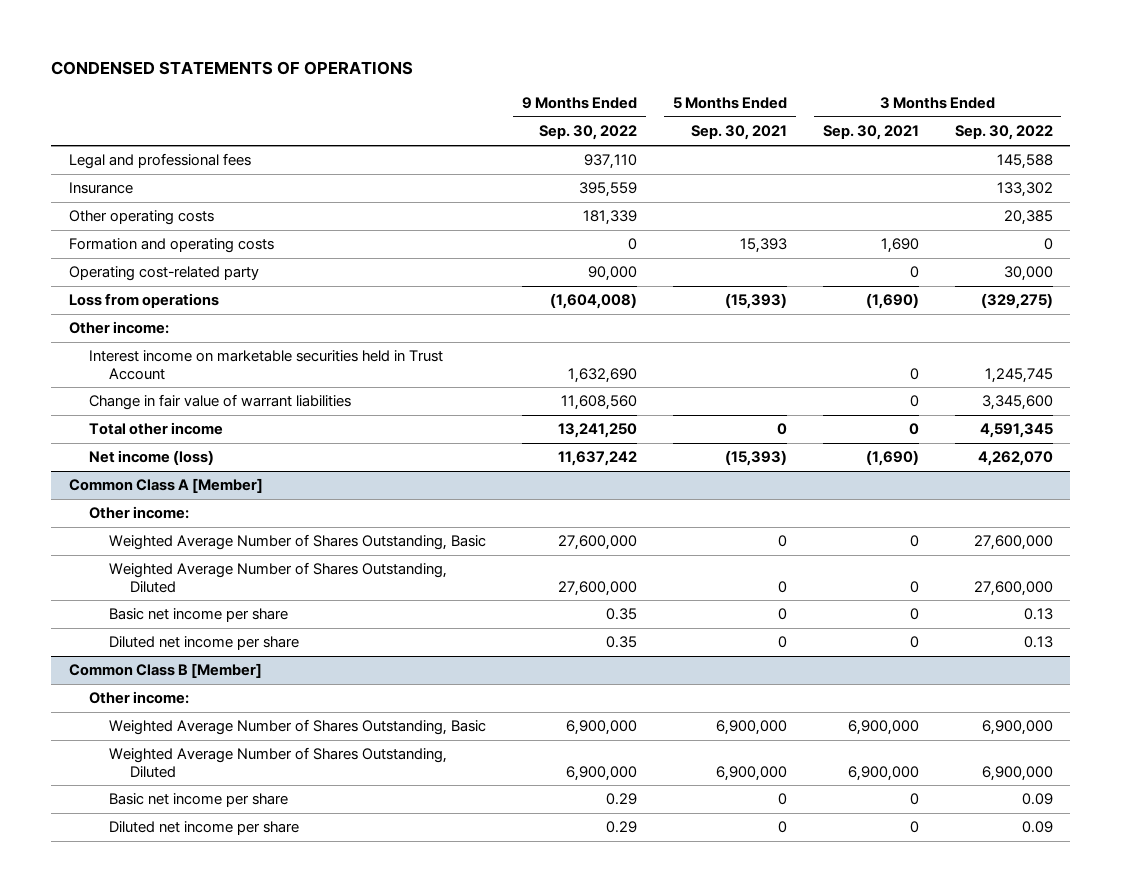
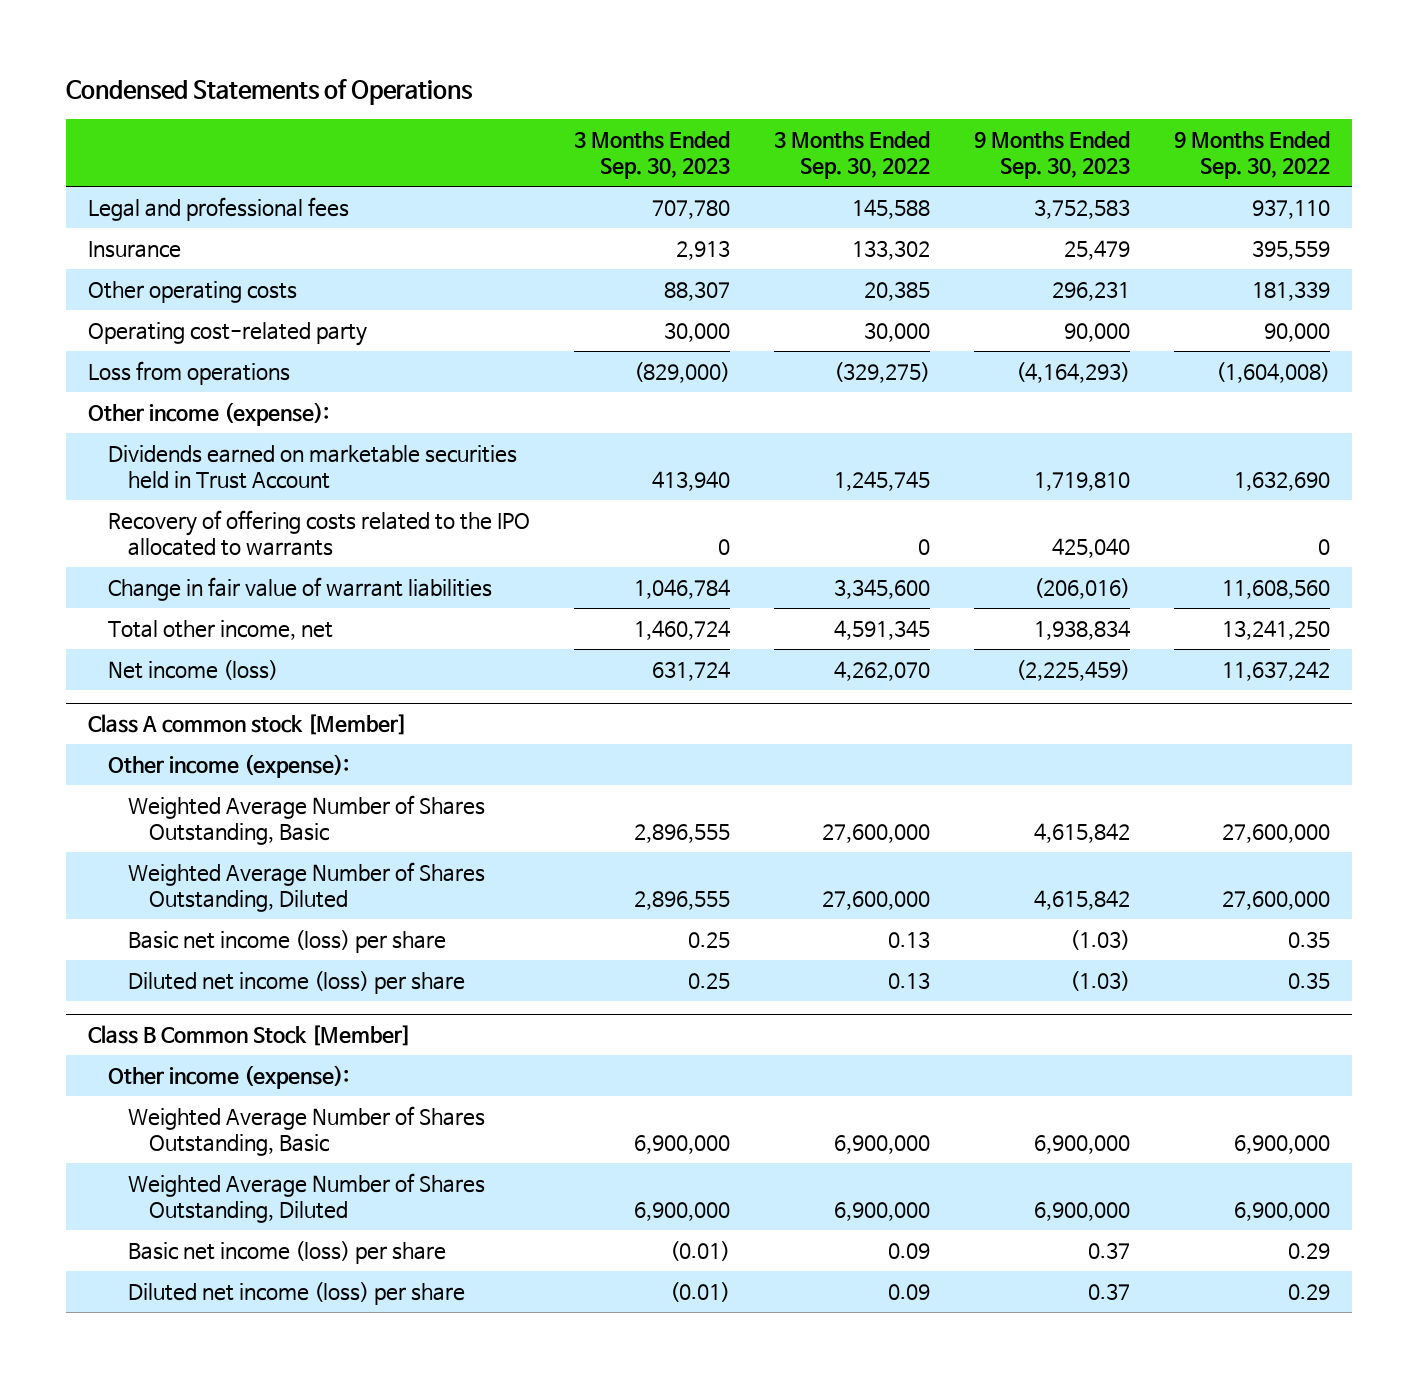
- CONDENSED STATEMENTS OF OPERATIONS
+ Condensed Statements of Operations
- | 9 Months Ended Sep. 30, 2022 | 5 Months Ended Sep. 30, 2021 | 3 Months Ended Sep. 30, 2021 | 3 Months Ended Sep. 30, 2022
+ | 3 Months Ended Sep. 30, 2023 | 3 Months Ended Sep. 30, 2022 | 9 Months Ended Sep. 30, 2023 | 9 Months Ended Sep. 30, 2022
- Formation and operating costs | 0 | 15,393 | 1,690 | 0
- Other income:
- Interest income on marketable securities held in Trust Account | 1,632,690 | | 0 | 1,245,745
+ Other income (expense):
+ Dividends earned on marketable securities held in Trust Account | 413,940 | 1,245,745 | 1,719,810 | 1,632,690
+ Recovery of offering costs related to the IPO allocated to warrants | 0 | 0 | 425,040 | 0
- Total other income | 13,241,250 | 0 | 0 | 4,591,345
+ Total other income, net | 1,460,724 | 4,591,345 | 1,938,834 | 13,241,250
- Common Class A [Member]
- Other income:
+ Class A common stock [Member]
+ Other income (expense):
- Basic net income per share | 0.35 | 0 | 0 | 0.13
- Diluted net income per share | 0.35 | 0 | 0 | 0.13
- Common Class B [Member]
- Other income:
+ Basic net income (loss) per share | 0.25 | 0.13 | (1.03) | 0.35
+ Diluted net income (loss) per share | 0.25 | 0.13 | (1.03) | 0.35
+ Class B Common Stock [Member]
+ Other income (expense):
- Basic net income per share | 0.29 | 0 | 0 | 0.09
- Diluted net income per share | 0.29 | 0 | 0 | 0.09
+ Basic net income (loss) per share | (0.01) | 0.09 | 0.37 | 0.29
+ Diluted net income (loss) per share | (0.01) | 0.09 | 0.37 | 0.29

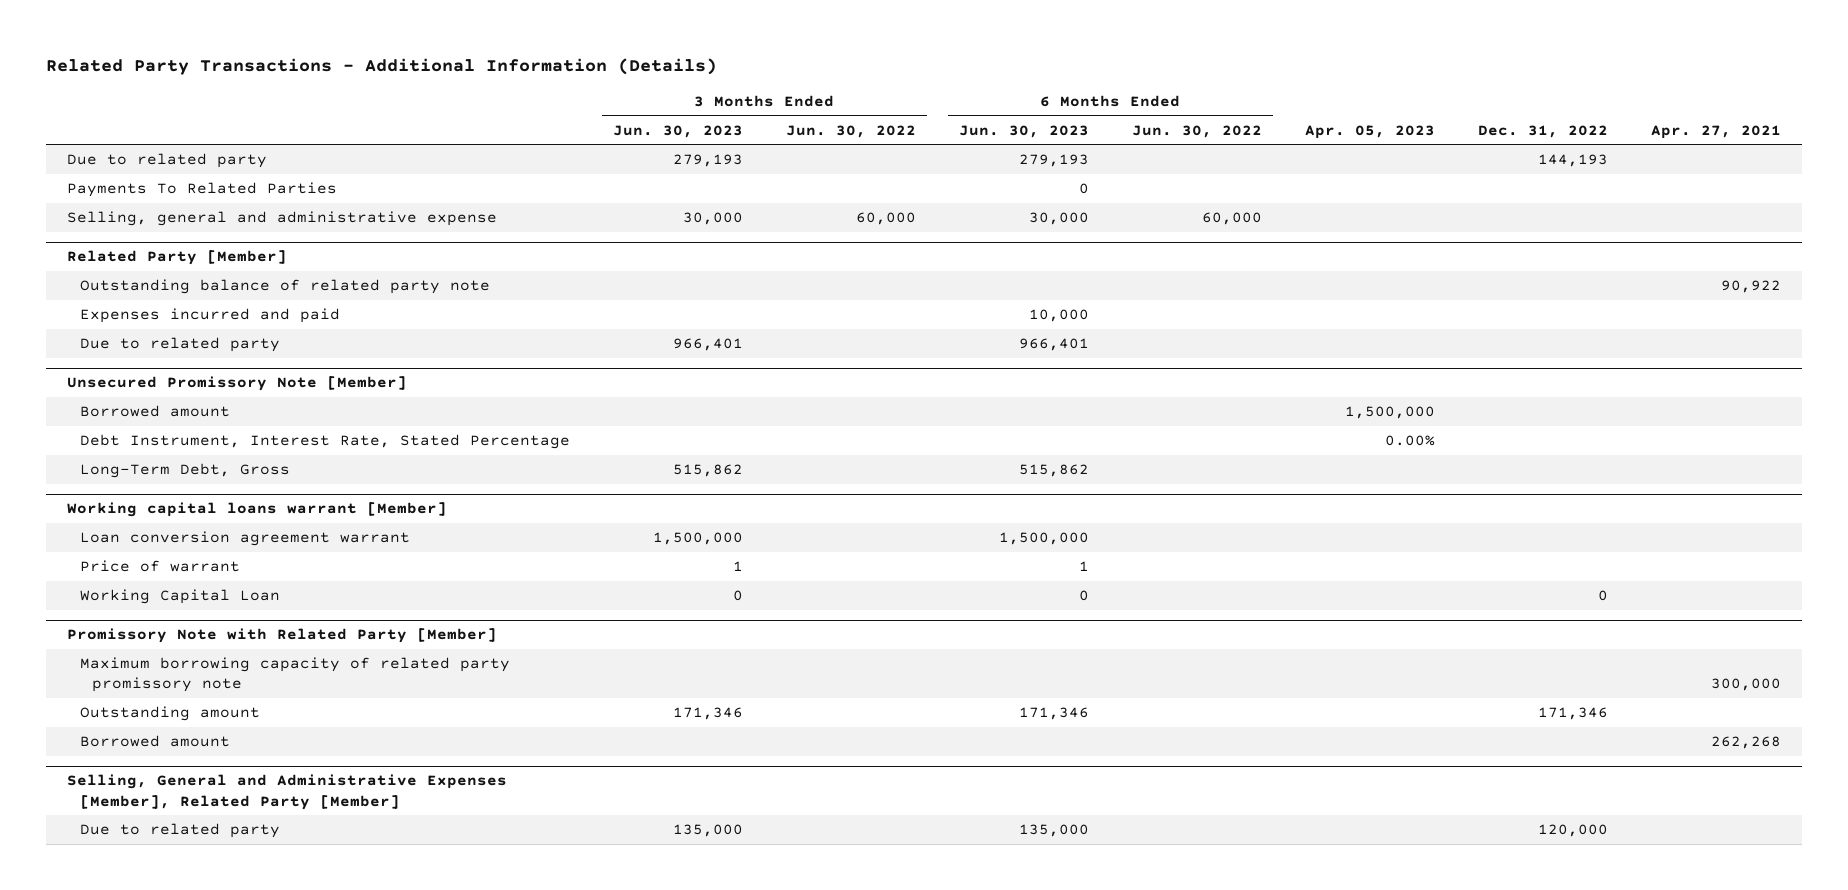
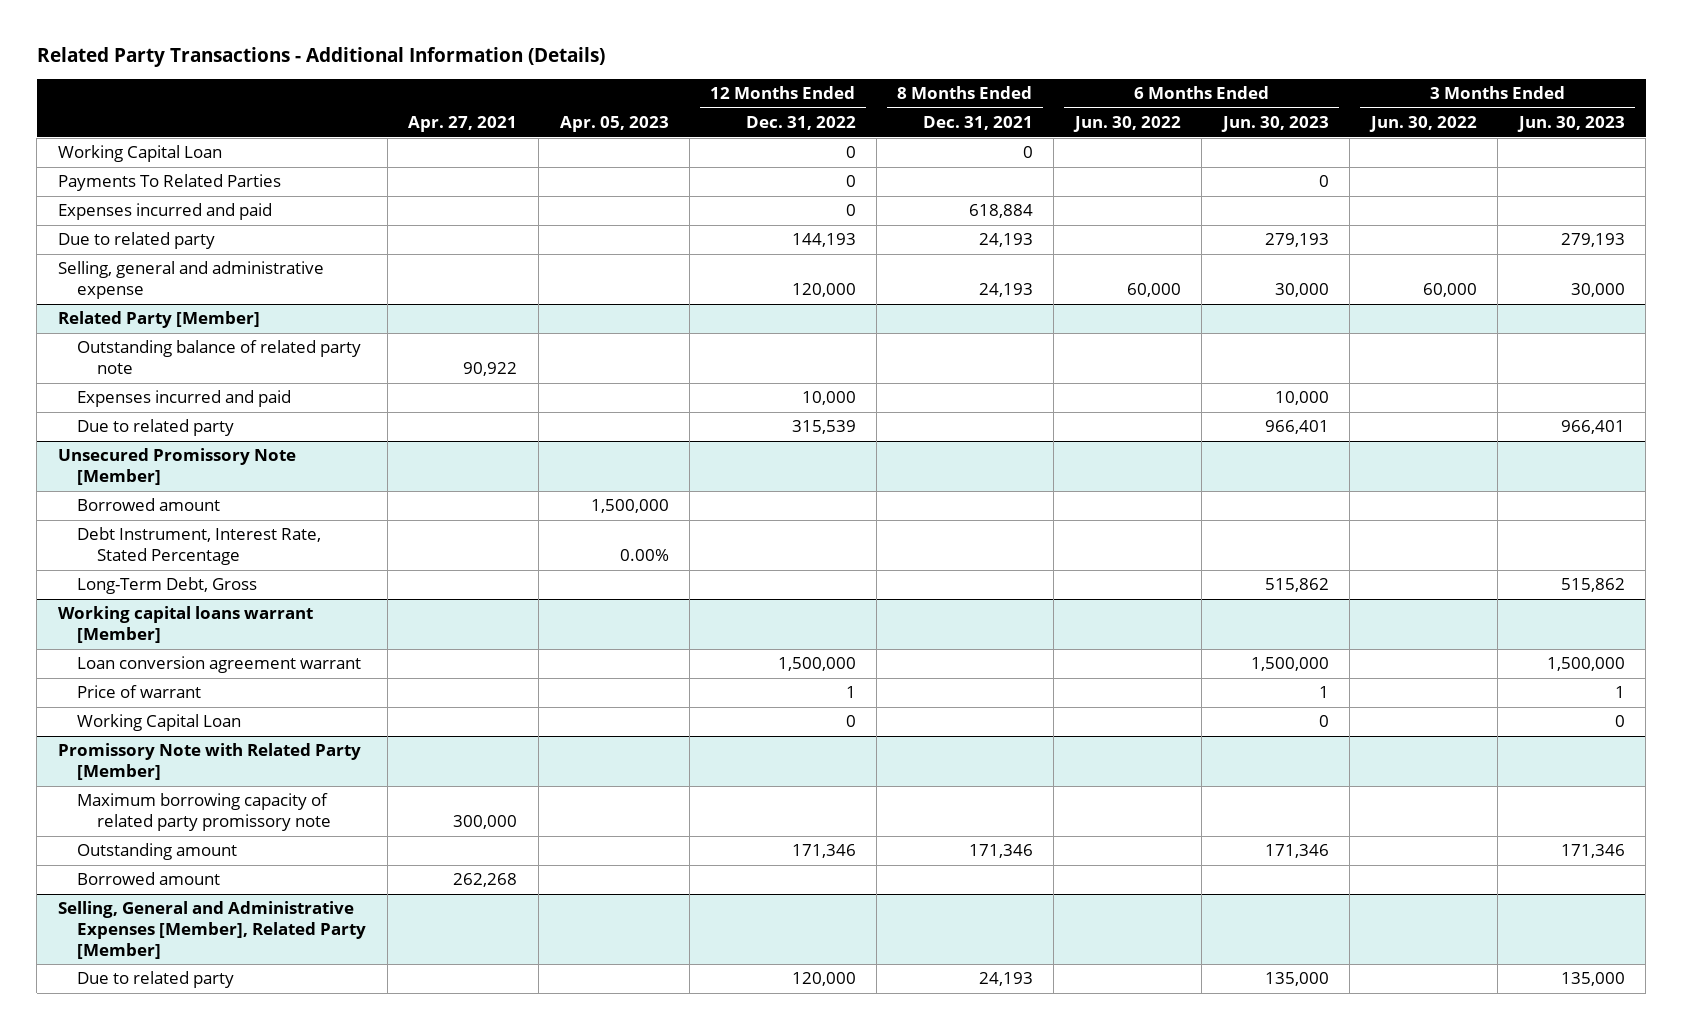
- | 3 Months Ended Jun. 30, 2023 | 3 Months Ended Jun. 30, 2022 | 6 Months Ended Jun. 30, 2023 | 6 Months Ended Jun. 30, 2022 | Apr. 05, 2023 | Dec. 31, 2022 | Apr. 27, 2021
+ | Apr. 27, 2021 | Apr. 05, 2023 | 12 Months Ended Dec. 31, 2022 | 8 Months Ended Dec. 31, 2021 | 6 Months Ended Jun. 30, 2022 | 6 Months Ended Jun. 30, 2023 | 3 Months Ended Jun. 30, 2022 | 3 Months Ended Jun. 30, 2023
+ Working Capital Loan | | | 0 | 0 | | | |
+ Expenses incurred and paid | | | 0 | 618,884 | | | |
moved down: Due to related party | | | 144,193 | 24,193 | | 279,193 | | 279,193

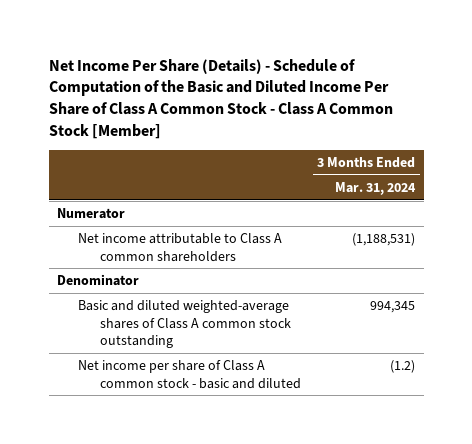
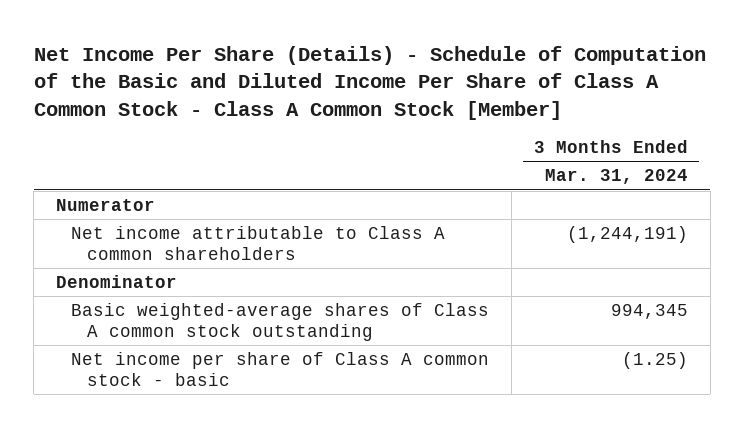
- Net income attributable to Class A common shareholders | (1,188,531)
+ Net income attributable to Class A common shareholders | (1,244,191)
- Basic and diluted weighted-average shares of Class A common stock outstanding | 994,345
- Net income per share of Class A common stock - basic and diluted | (1.2)
+ Basic weighted-average shares of Class A common stock outstanding | 994,345
+ Net income per share of Class A common stock - basic | (1.25)

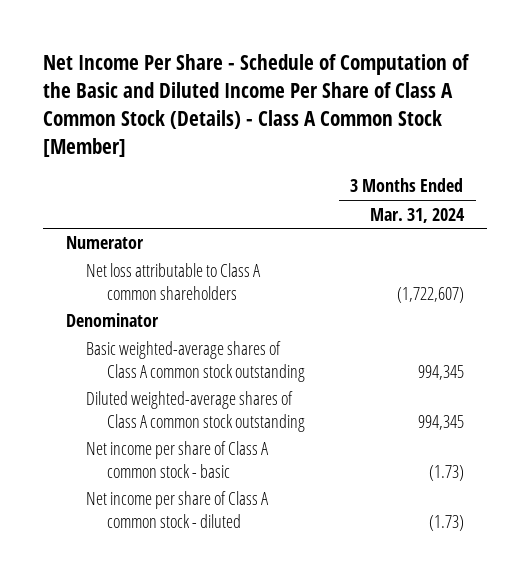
- Net Income Per Share (Details) - Schedule of Computation of the Basic and Diluted Income Per Share of Class A Common Stock - Class A Common Stock [Member]
+ Net Income Per Share - Schedule of Computation of the Basic and Diluted Income Per Share of Class A Common Stock (Details) - Class A Common Stock [Member]
- Net income attributable to Class A common shareholders | (1,244,191)
+ Net loss attributable to Class A common shareholders | (1,722,607)
- Net income per share of Class A common stock - basic | (1.25)
+ Diluted weighted-average shares of Class A common stock outstanding | 994,345
+ Net income per share of Class A common stock - basic | (1.73)
+ Net income per share of Class A common stock - diluted | (1.73)

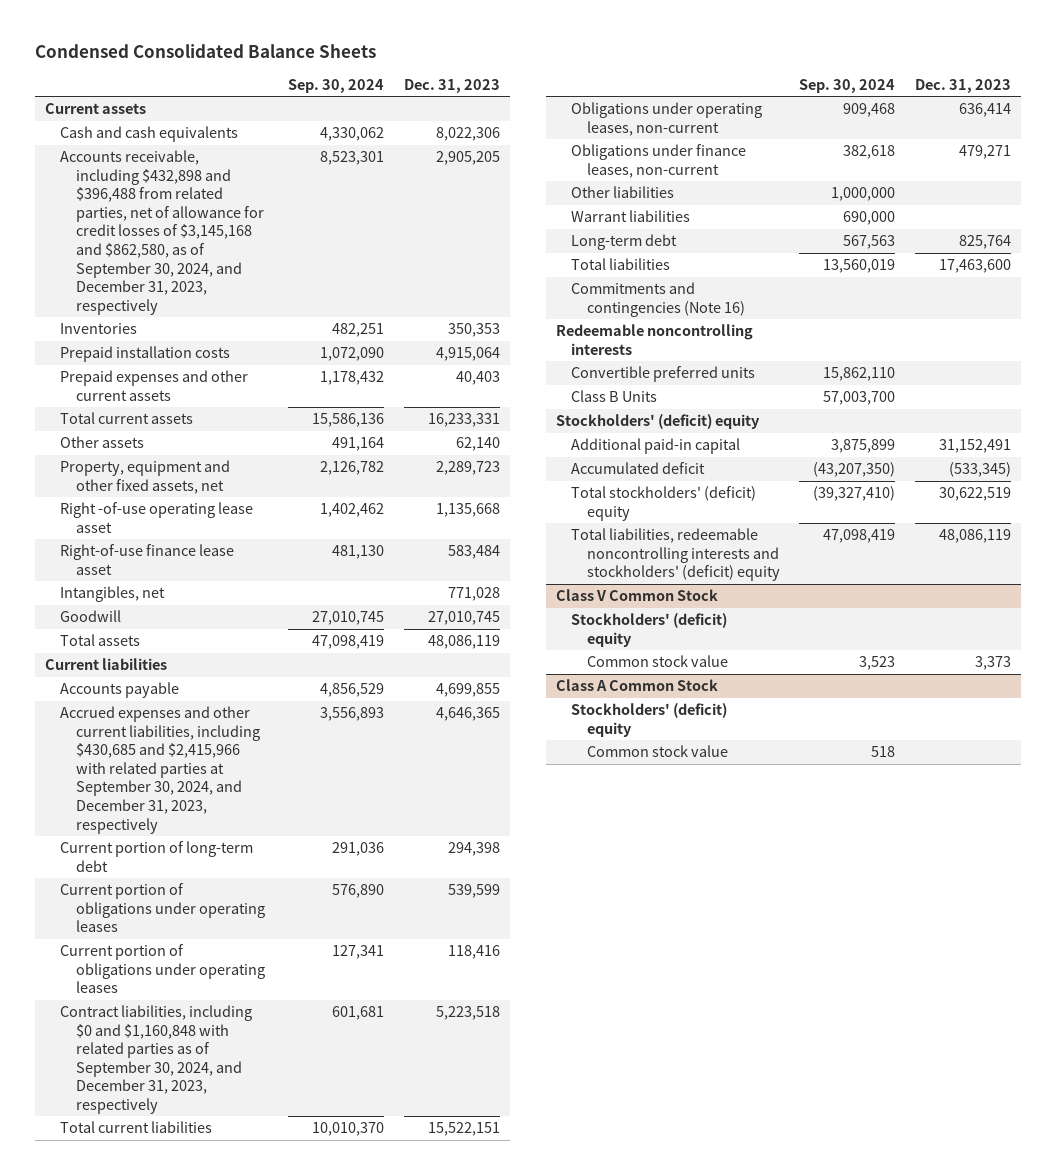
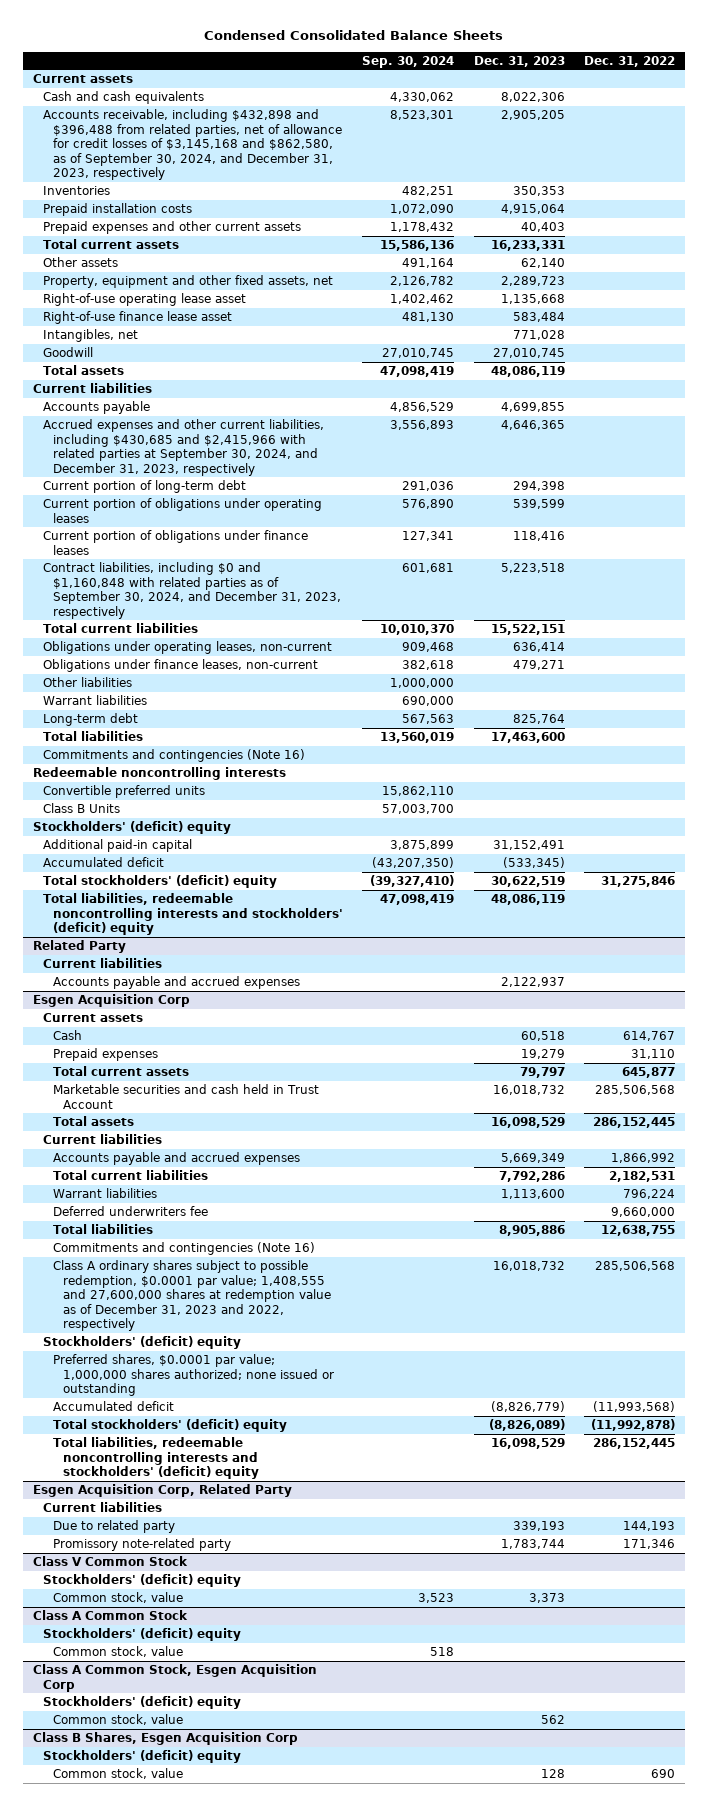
- | Sep. 30, 2024 | Dec. 31, 2023
+ | Sep. 30, 2024 | Dec. 31, 2023 | Dec. 31, 2022
- Right -of-use operating lease asset | 1,402,462 | 1,135,668
+ Right-of-use operating lease asset | 1,402,462 | 1,135,668 |
- Current portion of obligations under operating leases | 127,341 | 118,416
+ Current portion of obligations under finance leases | 127,341 | 118,416 |
+ Related Party
+ Current liabilities
+ Accounts payable and accrued expenses | | 2,122,937 |
+ Esgen Acquisition Corp
+ Current assets
+ Cash | | 60,518 | 614,767
+ Prepaid expenses | | 19,279 | 31,110
+ Total current assets | | 79,797 | 645,877
+ Marketable securities and cash held in Trust Account | | 16,018,732 | 285,506,568
+ Total assets | | 16,098,529 | 286,152,445
+ Current liabilities
+ Accounts payable and accrued expenses | | 5,669,349 | 1,866,992
+ Total current liabilities | | 7,792,286 | 2,182,531
+ Warrant liabilities | | 1,113,600 | 796,224
+ Deferred underwriters fee | | | 9,660,000
+ Total liabilities | | 8,905,886 | 12,638,755
+ Commitments and contingencies (Note 16)
+ Class A ordinary shares subject to possible redemption, $0.0001 par value; 1,408,555 and 27,600,000 shares at redemption value as of December 31, 2023 and 2022, respectively | | 16,018,732 | 285,506,568
+ Stockholders' (deficit) equity
+ Preferred shares, $0.0001 par value; 1,000,000 shares authorized; none issued or outstanding
+ Accumulated deficit | | (8,826,779) | (11,993,568)
+ Total stockholders' (deficit) equity | | (8,826,089) | (11,992,878)
+ Total liabilities, redeemable noncontrolling interests and stockholders' (deficit) equity | | 16,098,529 | 286,152,445
+ Esgen Acquisition Corp, Related Party
+ Current liabilities
+ Due to related party | | 339,193 | 144,193
+ Promissory note-related party | | 1,783,744 | 171,346
@ Class V Common Stock
- Common stock value | 3,523 | 3,373
+ Common stock, value | 3,523 | 3,373 |
@ Class A Common Stock
- Common stock value | 518 |
+ Common stock, value | 518 | |
+ Class A Common Stock, Esgen Acquisition Corp
+ Stockholders' (deficit) equity
+ Common stock, value | | 562 |
+ Class B Shares, Esgen Acquisition Corp
+ Stockholders' (deficit) equity
+ Common stock, value | | 128 | 690

